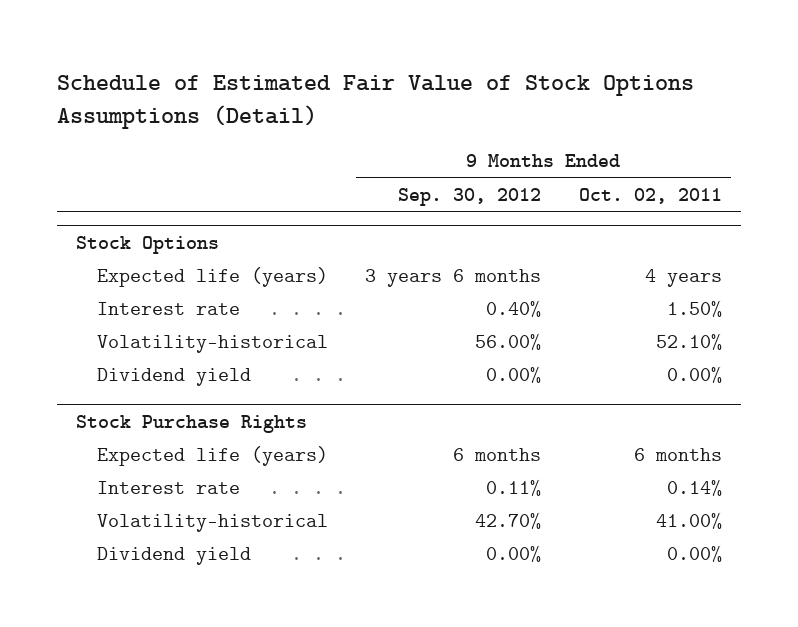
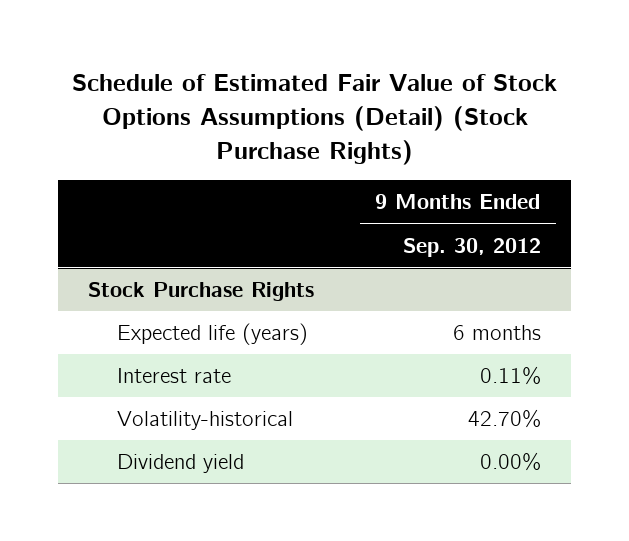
- Schedule of Estimated Fair Value of Stock Options Assumptions (Detail)
+ Schedule of Estimated Fair Value of Stock Options Assumptions (Detail) (Stock Purchase Rights)
- | 9 Months Ended Sep. 30, 2012 | 9 Months Ended Oct. 02, 2011
+ | 9 Months Ended Sep. 30, 2012
- Stock Options
- Expected life (years) | 3 years 6 months | 4 years
- Interest rate | 0.40% | 1.50%
- Volatility-historical | 56.00% | 52.10%
- Dividend yield | 0.00% | 0.00%

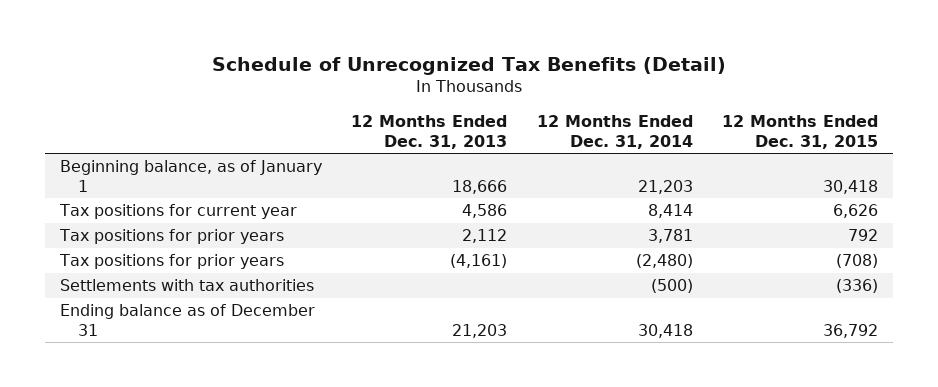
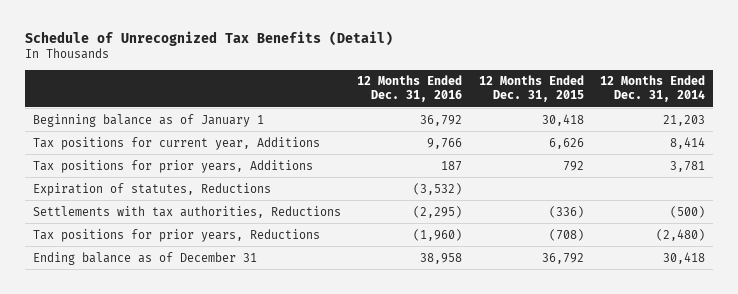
- | 12 Months Ended Dec. 31, 2013 | 12 Months Ended Dec. 31, 2014 | 12 Months Ended Dec. 31, 2015
+ | 12 Months Ended Dec. 31, 2016 | 12 Months Ended Dec. 31, 2015 | 12 Months Ended Dec. 31, 2014
- Beginning balance, as of January 1 | 18,666 | 21,203 | 30,418
- Tax positions for current year | 4,586 | 8,414 | 6,626
- Tax positions for prior years | 2,112 | 3,781 | 792
- Tax positions for prior years | (4,161) | (2,480) | (708)
- Settlements with tax authorities | | (500) | (336)
+ Beginning balance as of January 1 | 36,792 | 30,418 | 21,203
+ Tax positions for current year, Additions | 9,766 | 6,626 | 8,414
+ Tax positions for prior years, Additions | 187 | 792 | 3,781
+ Expiration of statutes, Reductions | (3,532) | |
+ Settlements with tax authorities, Reductions | (2,295) | (336) | (500)
+ Tax positions for prior years, Reductions | (1,960) | (708) | (2,480)

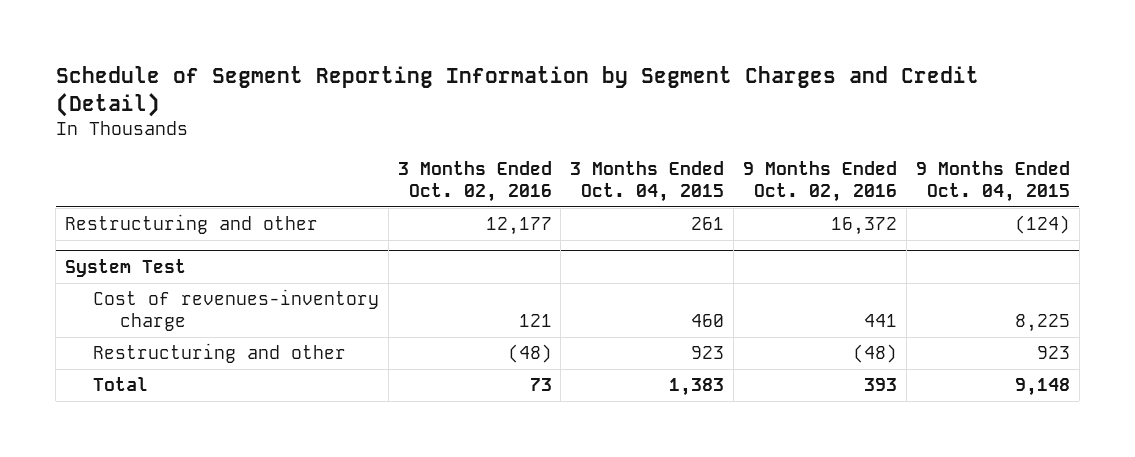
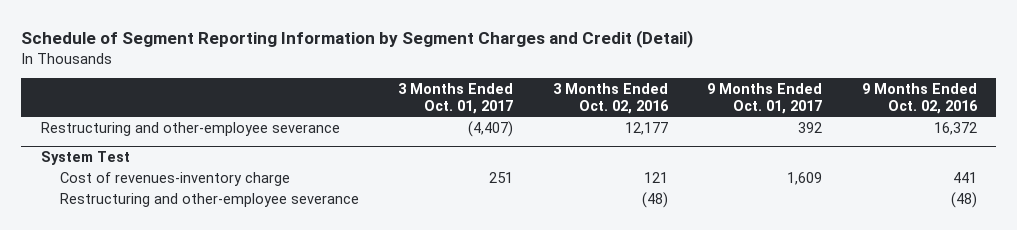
- | 3 Months Ended Oct. 02, 2016 | 3 Months Ended Oct. 04, 2015 | 9 Months Ended Oct. 02, 2016 | 9 Months Ended Oct. 04, 2015
+ | 3 Months Ended Oct. 01, 2017 | 3 Months Ended Oct. 02, 2016 | 9 Months Ended Oct. 01, 2017 | 9 Months Ended Oct. 02, 2016
- Restructuring and other | 12,177 | 261 | 16,372 | (124)
+ Restructuring and other-employee severance | (4,407) | 12,177 | 392 | 16,372
@ System Test
- Restructuring and other | (48) | 923 | (48) | 923
- Total | 73 | 1,383 | 393 | 9,148
+ Restructuring and other-employee severance | | (48) | | (48)

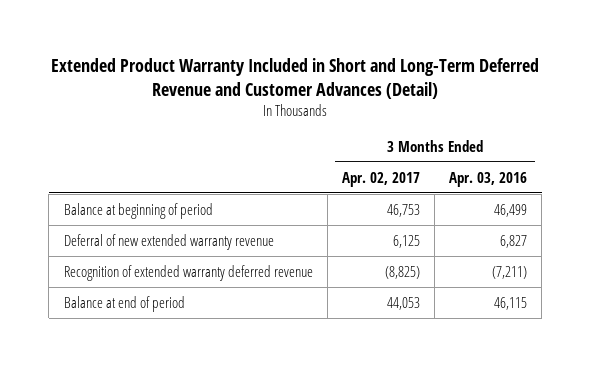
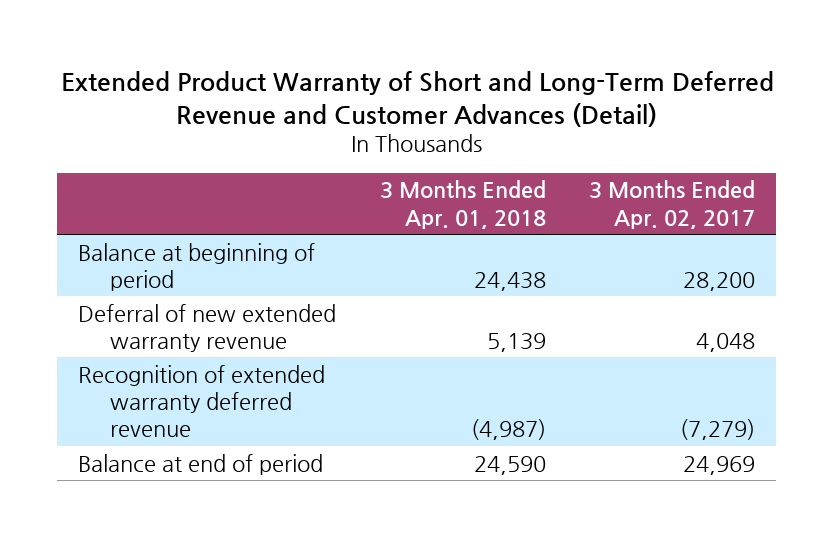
- Extended Product Warranty Included in Short and Long-Term Deferred Revenue and Customer Advances (Detail)
+ Extended Product Warranty of Short and Long-Term Deferred Revenue and Customer Advances (Detail)
- | 3 Months Ended Apr. 02, 2017 | 3 Months Ended Apr. 03, 2016
+ | 3 Months Ended Apr. 01, 2018 | 3 Months Ended Apr. 02, 2017
- Balance at beginning of period | 46,753 | 46,499
- Deferral of new extended warranty revenue | 6,125 | 6,827
- Recognition of extended warranty deferred revenue | (8,825) | (7,211)
- Balance at end of period | 44,053 | 46,115
+ Balance at beginning of period | 24,438 | 28,200
+ Deferral of new extended warranty revenue | 5,139 | 4,048
+ Recognition of extended warranty deferred revenue | (4,987) | (7,279)
+ Balance at end of period | 24,590 | 24,969

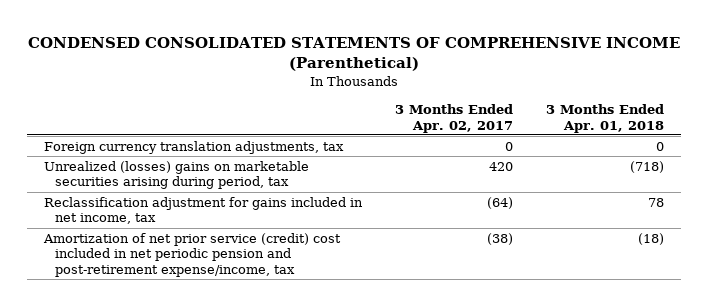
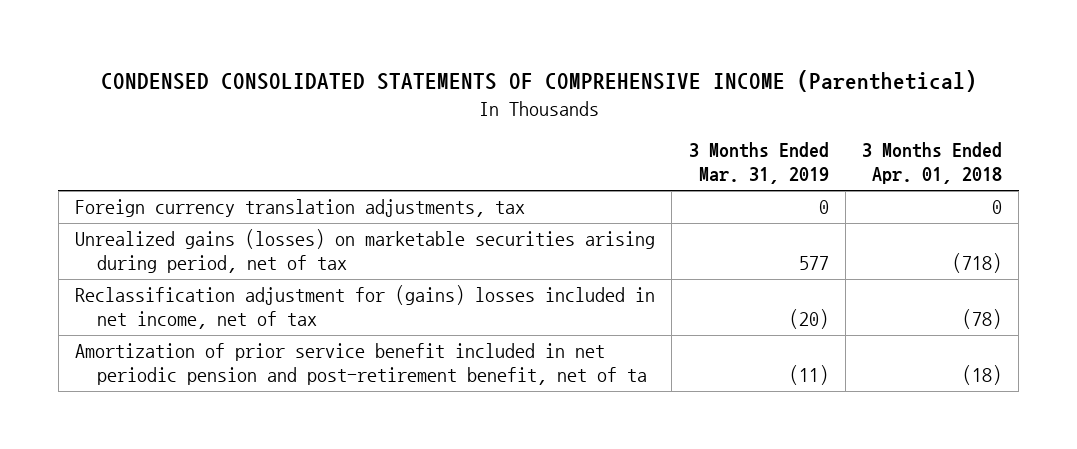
- | 3 Months Ended Apr. 02, 2017 | 3 Months Ended Apr. 01, 2018
+ | 3 Months Ended Mar. 31, 2019 | 3 Months Ended Apr. 01, 2018
- Unrealized (losses) gains on marketable securities arising during period, tax | 420 | (718)
- Reclassification adjustment for gains included in net income, tax | (64) | 78
- Amortization of net prior service (credit) cost included in net periodic pension and post-retirement expense/income, tax | (38) | (18)
+ Unrealized gains (losses) on marketable securities arising during period, net of tax | 577 | (718)
+ Reclassification adjustment for (gains) losses included in net income, net of tax | (20) | (78)
+ Amortization of prior service benefit included in net periodic pension and post-retirement benefit, net of ta | (11) | (18)

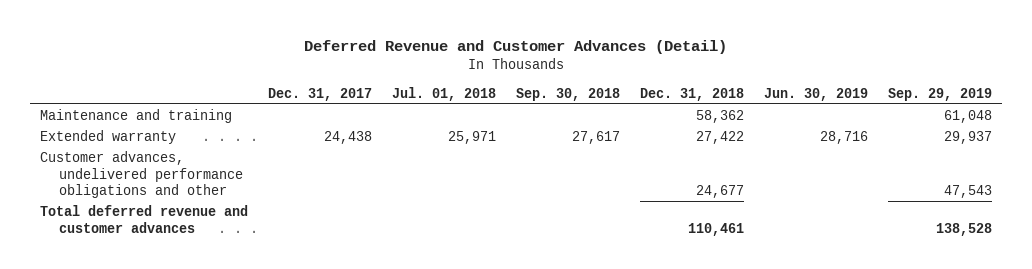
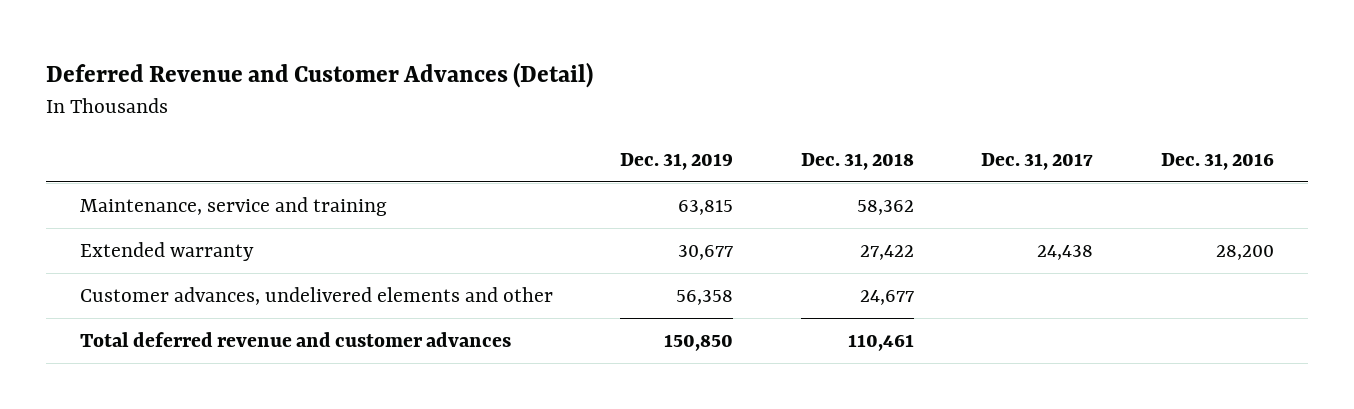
- | Dec. 31, 2017 | Jul. 01, 2018 | Sep. 30, 2018 | Dec. 31, 2018 | Jun. 30, 2019 | Sep. 29, 2019
+ | Dec. 31, 2019 | Dec. 31, 2018 | Dec. 31, 2017 | Dec. 31, 2016
- Maintenance and training | | | | 58,362 | | 61,048
+ Maintenance, service and training | 63,815 | 58,362 | |
- Customer advances, undelivered performance obligations and other | | | | 24,677 | | 47,543
+ Customer advances, undelivered elements and other | 56,358 | 24,677 | |

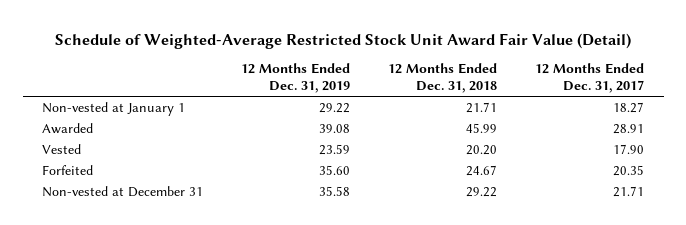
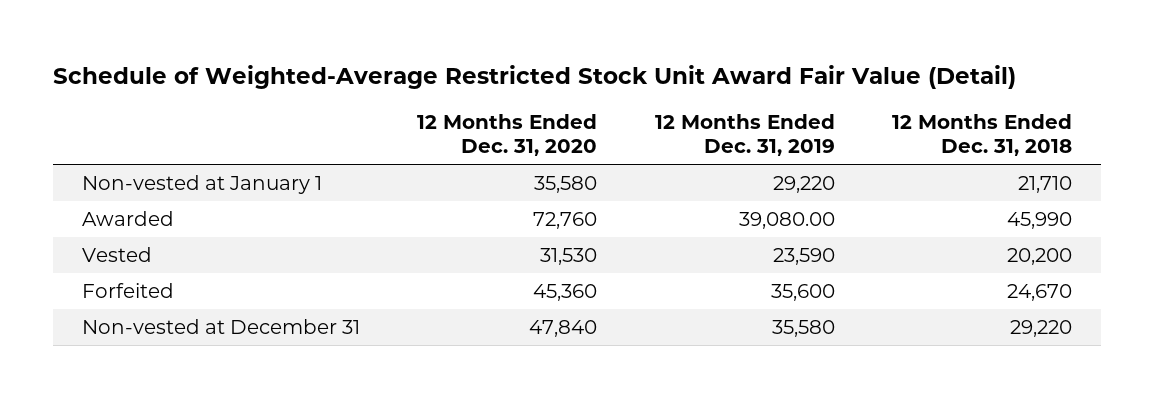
- | 12 Months Ended Dec. 31, 2019 | 12 Months Ended Dec. 31, 2018 | 12 Months Ended Dec. 31, 2017
+ | 12 Months Ended Dec. 31, 2020 | 12 Months Ended Dec. 31, 2019 | 12 Months Ended Dec. 31, 2018
- Non-vested at January 1 | 29.22 | 21.71 | 18.27
- Awarded | 39.08 | 45.99 | 28.91
- Vested | 23.59 | 20.20 | 17.90
- Forfeited | 35.60 | 24.67 | 20.35
- Non-vested at December 31 | 35.58 | 29.22 | 21.71
+ Non-vested at January 1 | 35,580 | 29,220 | 21,710
+ Awarded | 72,760 | 39,080.00 | 45,990
+ Vested | 31,530 | 23,590 | 20,200
+ Forfeited | 45,360 | 35,600 | 24,670
+ Non-vested at December 31 | 47,840 | 35,580 | 29,220

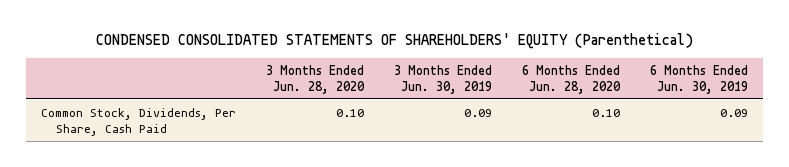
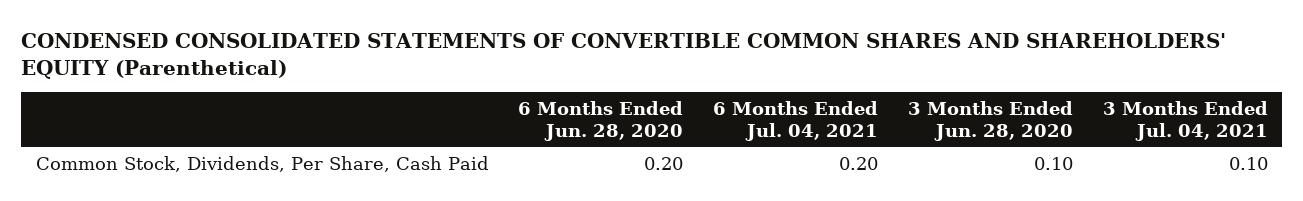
- CONDENSED CONSOLIDATED STATEMENTS OF SHAREHOLDERS' EQUITY (Parenthetical)
+ CONDENSED CONSOLIDATED STATEMENTS OF CONVERTIBLE COMMON SHARES AND SHAREHOLDERS' EQUITY (Parenthetical)
- | 3 Months Ended Jun. 28, 2020 | 3 Months Ended Jun. 30, 2019 | 6 Months Ended Jun. 28, 2020 | 6 Months Ended Jun. 30, 2019
+ | 6 Months Ended Jun. 28, 2020 | 6 Months Ended Jul. 04, 2021 | 3 Months Ended Jun. 28, 2020 | 3 Months Ended Jul. 04, 2021
- Common Stock, Dividends, Per Share, Cash Paid | 0.10 | 0.09 | 0.10 | 0.09
+ Common Stock, Dividends, Per Share, Cash Paid | 0.20 | 0.20 | 0.10 | 0.10

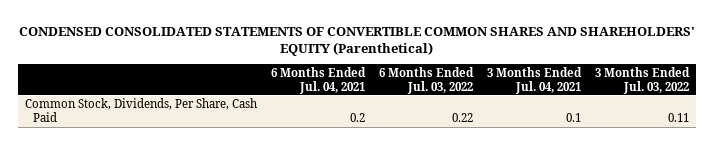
- | 6 Months Ended Jun. 28, 2020 | 6 Months Ended Jul. 04, 2021 | 3 Months Ended Jun. 28, 2020 | 3 Months Ended Jul. 04, 2021
+ | 6 Months Ended Jul. 04, 2021 | 6 Months Ended Jul. 03, 2022 | 3 Months Ended Jul. 04, 2021 | 3 Months Ended Jul. 03, 2022
- Common Stock, Dividends, Per Share, Cash Paid | 0.20 | 0.20 | 0.10 | 0.10
+ Common Stock, Dividends, Per Share, Cash Paid | 0.2 | 0.22 | 0.1 | 0.11

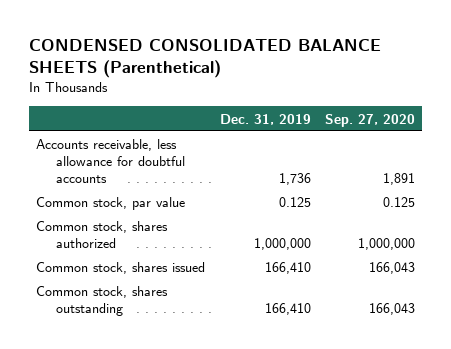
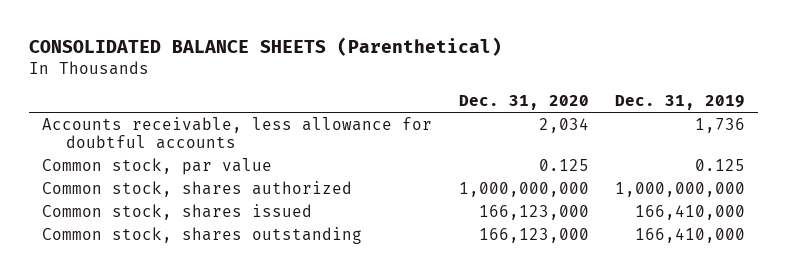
- CONDENSED CONSOLIDATED BALANCE SHEETS (Parenthetical)
+ CONSOLIDATED BALANCE SHEETS (Parenthetical)
- | Dec. 31, 2019 | Sep. 27, 2020
+ | Dec. 31, 2020 | Dec. 31, 2019
- Common stock, shares authorized | 1,000,000 | 1,000,000
- Common stock, shares issued | 166,410 | 166,043
- Common stock, shares outstanding | 166,410 | 166,043
+ Common stock, shares authorized | 1,000,000,000 | 1,000,000,000
+ Common stock, shares issued | 166,123,000 | 166,410,000
+ Common stock, shares outstanding | 166,123,000 | 166,410,000

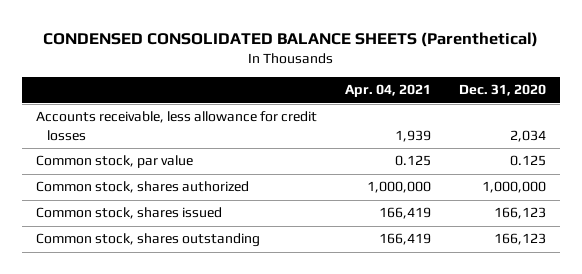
- CONSOLIDATED BALANCE SHEETS (Parenthetical)
+ CONDENSED CONSOLIDATED BALANCE SHEETS (Parenthetical)
- | Dec. 31, 2020 | Dec. 31, 2019
+ | Apr. 04, 2021 | Dec. 31, 2020
- Accounts receivable, less allowance for doubtful accounts | 2,034 | 1,736
+ Accounts receivable, less allowance for credit losses | 1,939 | 2,034
- Common stock, shares authorized | 1,000,000,000 | 1,000,000,000
- Common stock, shares issued | 166,123,000 | 166,410,000
- Common stock, shares outstanding | 166,123,000 | 166,410,000
+ Common stock, shares authorized | 1,000,000 | 1,000,000
+ Common stock, shares issued | 166,419 | 166,123
+ Common stock, shares outstanding | 166,419 | 166,123

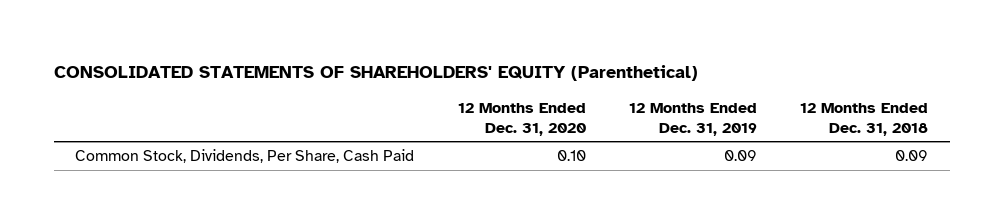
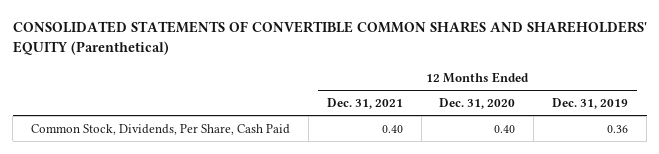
- CONSOLIDATED STATEMENTS OF SHAREHOLDERS' EQUITY (Parenthetical)
+ CONSOLIDATED STATEMENTS OF CONVERTIBLE COMMON SHARES AND SHAREHOLDERS' EQUITY (Parenthetical)
- | 12 Months Ended Dec. 31, 2020 | 12 Months Ended Dec. 31, 2019 | 12 Months Ended Dec. 31, 2018
+ | 12 Months Ended Dec. 31, 2021 | 12 Months Ended Dec. 31, 2020 | 12 Months Ended Dec. 31, 2019
- Common Stock, Dividends, Per Share, Cash Paid | 0.10 | 0.09 | 0.09
+ Common Stock, Dividends, Per Share, Cash Paid | 0.40 | 0.40 | 0.36

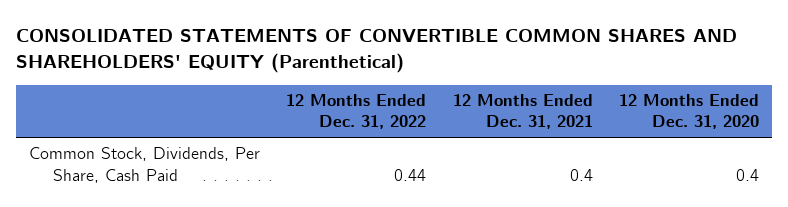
- | 12 Months Ended Dec. 31, 2021 | 12 Months Ended Dec. 31, 2020 | 12 Months Ended Dec. 31, 2019
+ | 12 Months Ended Dec. 31, 2022 | 12 Months Ended Dec. 31, 2021 | 12 Months Ended Dec. 31, 2020
- Common Stock, Dividends, Per Share, Cash Paid | 0.40 | 0.40 | 0.36
+ Common Stock, Dividends, Per Share, Cash Paid | 0.44 | 0.4 | 0.4

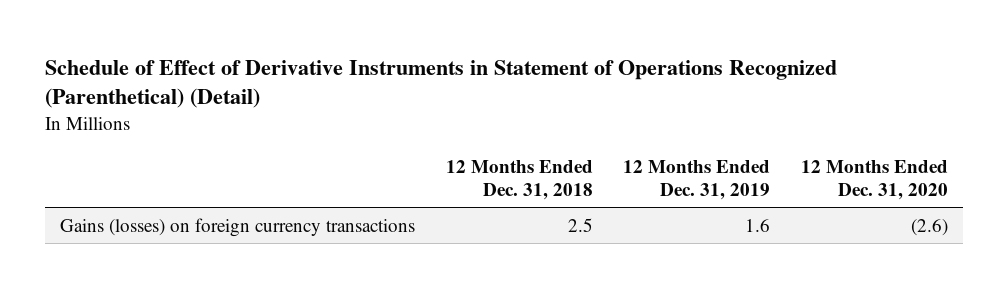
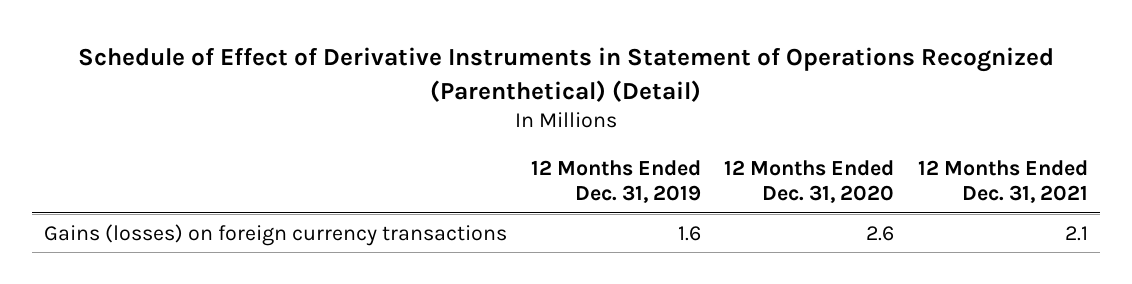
- | 12 Months Ended Dec. 31, 2018 | 12 Months Ended Dec. 31, 2019 | 12 Months Ended Dec. 31, 2020
+ | 12 Months Ended Dec. 31, 2019 | 12 Months Ended Dec. 31, 2020 | 12 Months Ended Dec. 31, 2021
- Gains (losses) on foreign currency transactions | 2.5 | 1.6 | (2.6)
+ Gains (losses) on foreign currency transactions | 1.6 | 2.6 | 2.1

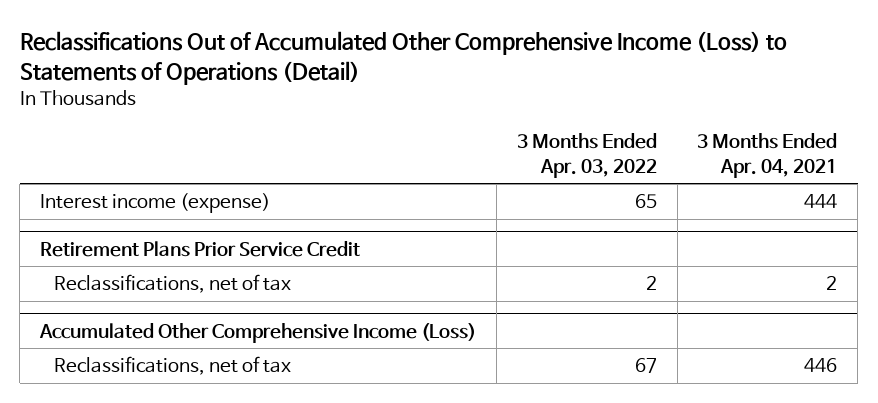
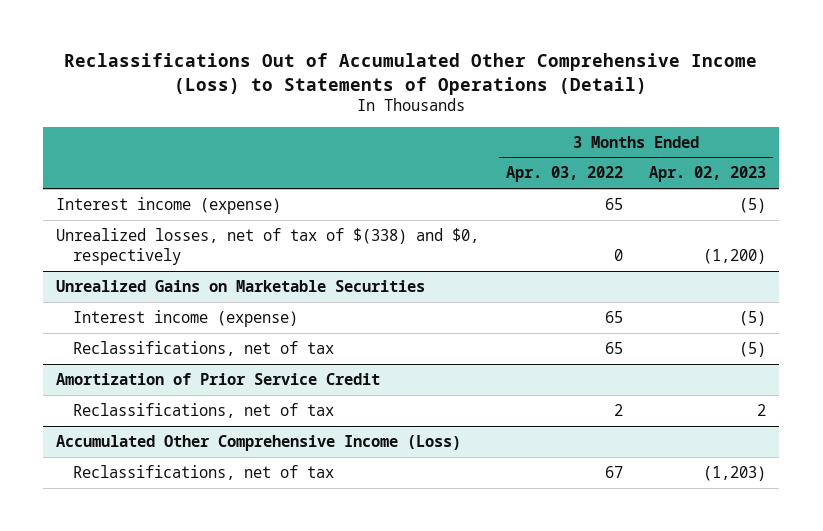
- | 3 Months Ended Apr. 03, 2022 | 3 Months Ended Apr. 04, 2021
+ | 3 Months Ended Apr. 03, 2022 | 3 Months Ended Apr. 02, 2023
- Retirement Plans Prior Service Credit
+ Unrealized losses, net of tax of $(338) and $0, respectively | 0 | (1,200)
+ Unrealized Gains on Marketable Securities
+ Interest income (expense) | 65 | (5)
+ Reclassifications, net of tax | 65 | (5)
+ Amortization of Prior Service Credit

